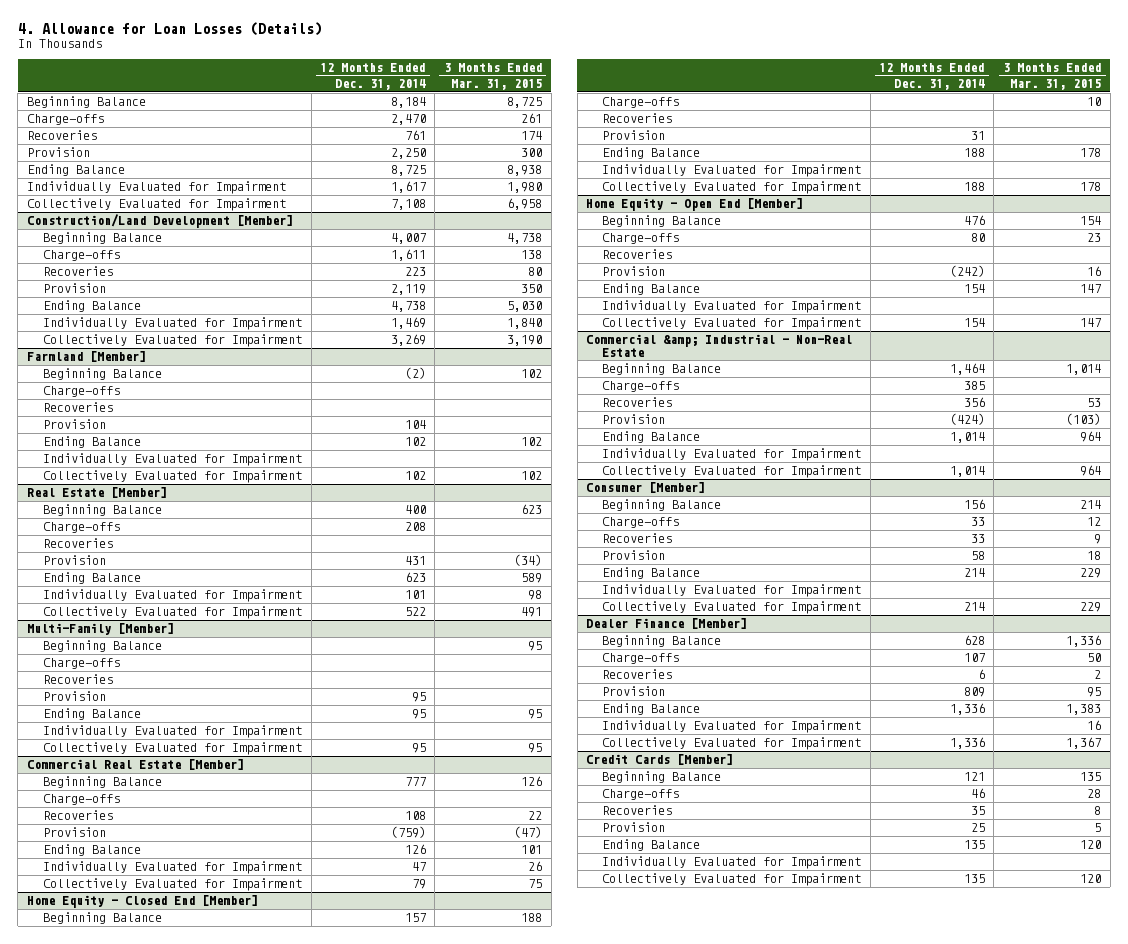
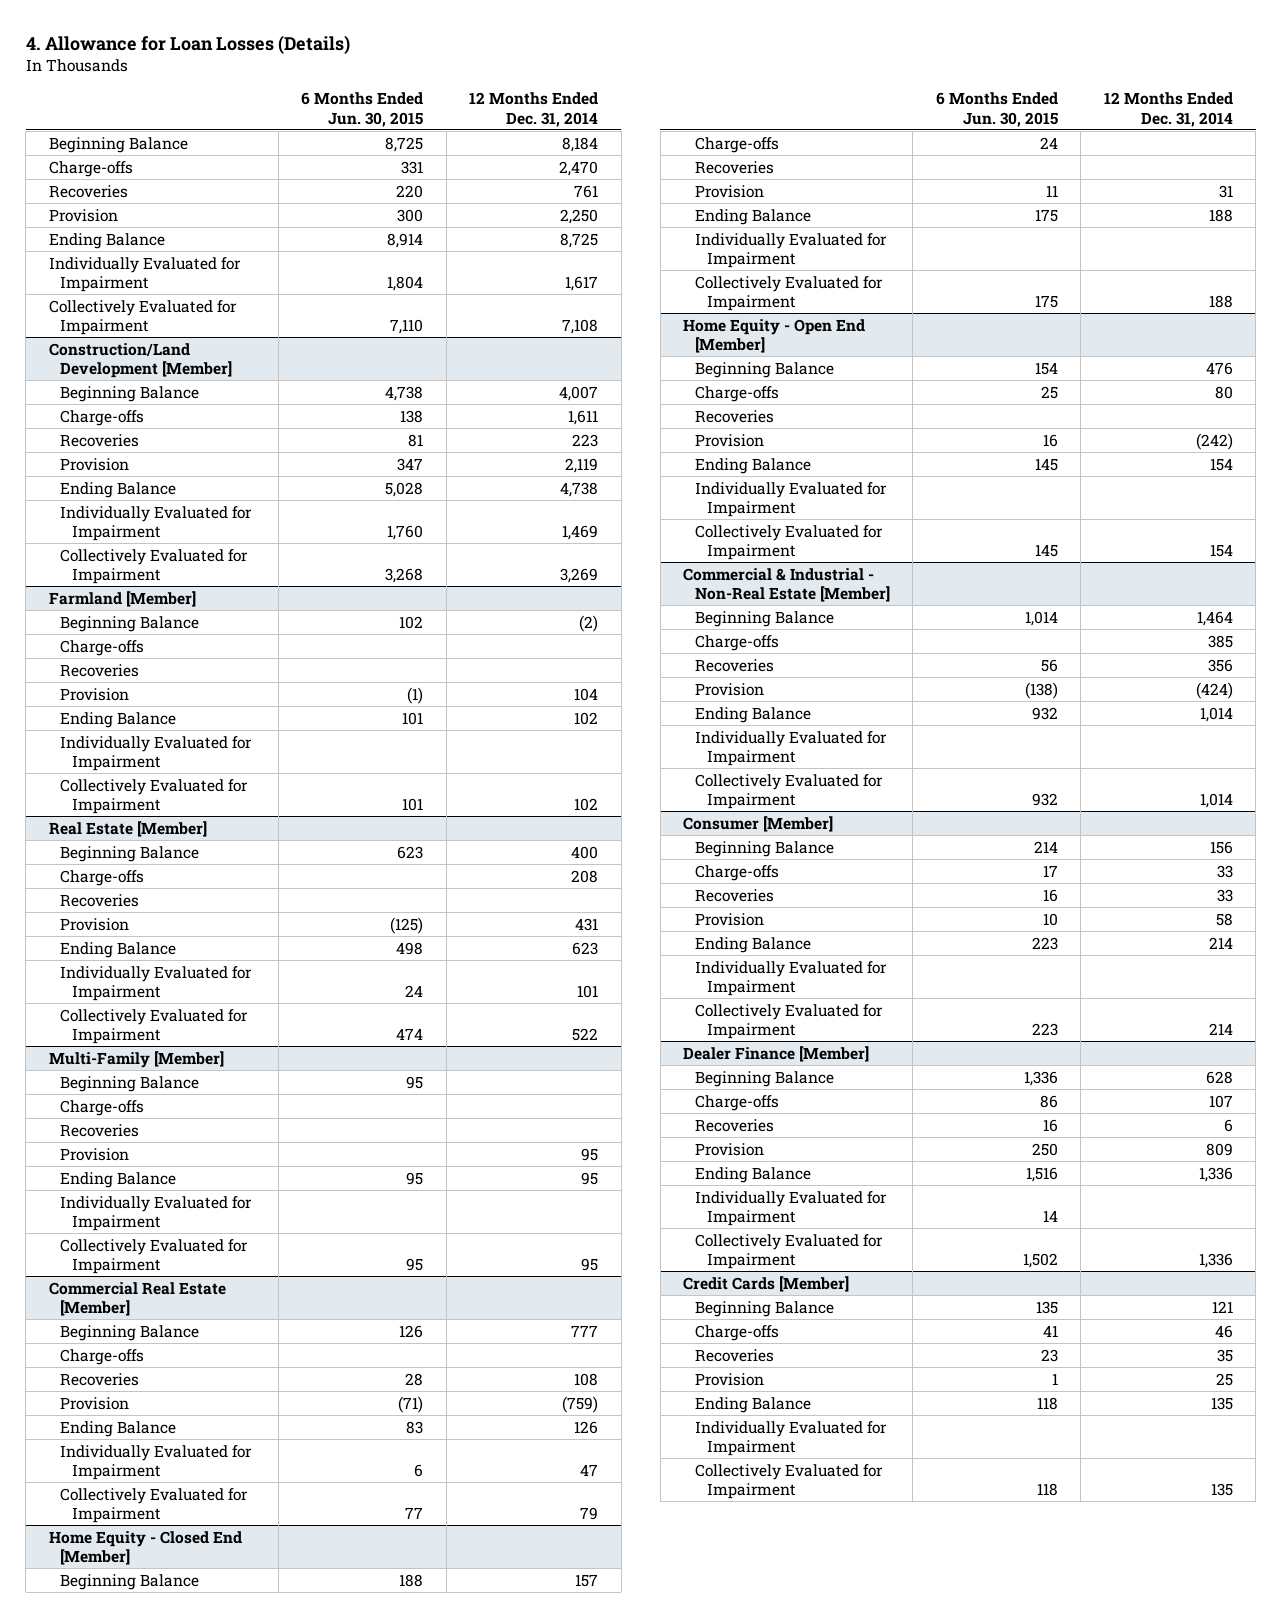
- | 12 Months Ended Dec. 31, 2014 | 3 Months Ended Mar. 31, 2015
+ | 6 Months Ended Jun. 30, 2015 | 12 Months Ended Dec. 31, 2014
- Commercial &amp; Industrial - Non-Real Estate
+ Commercial & Industrial - Non-Real Estate [Member]

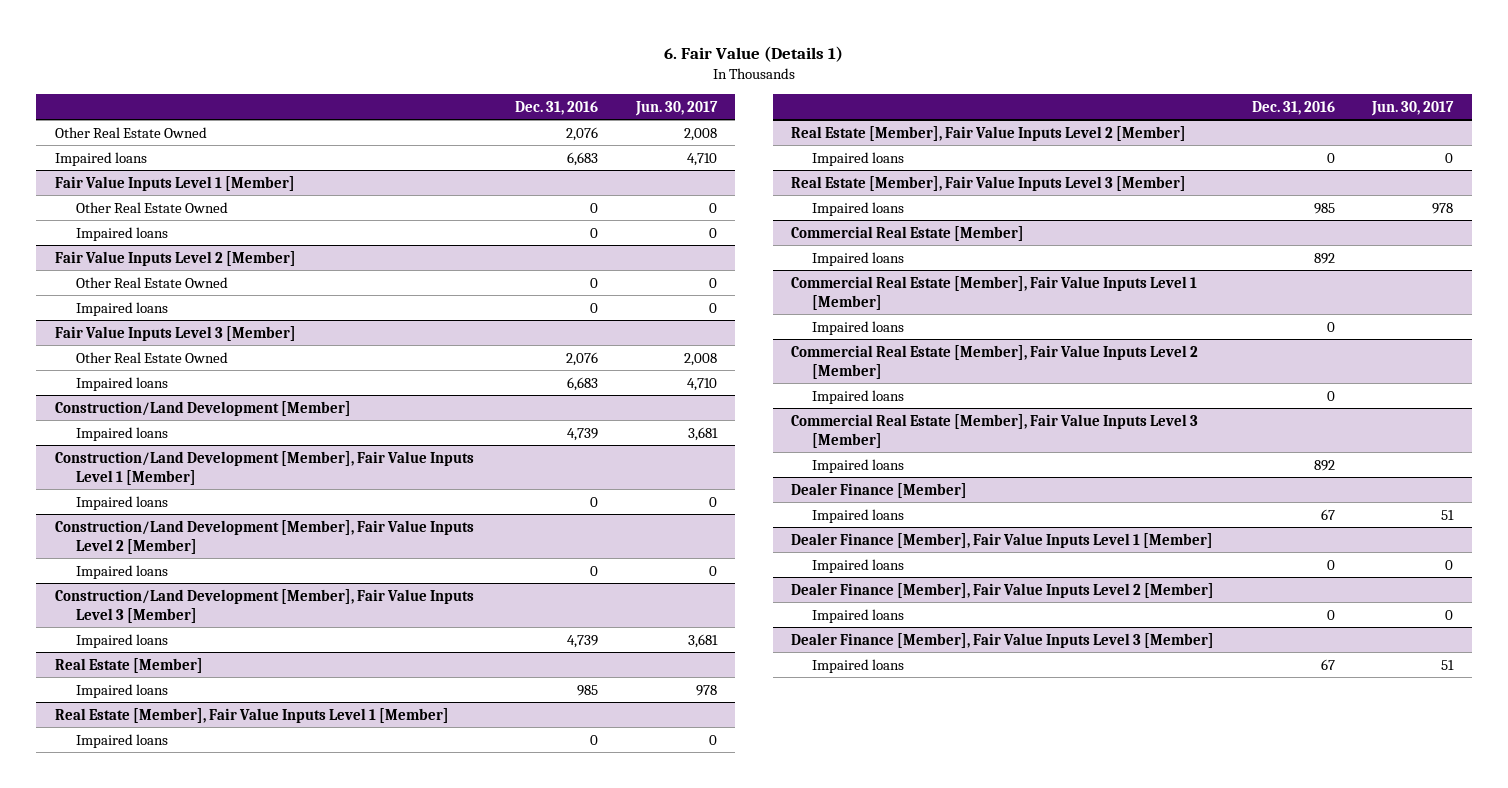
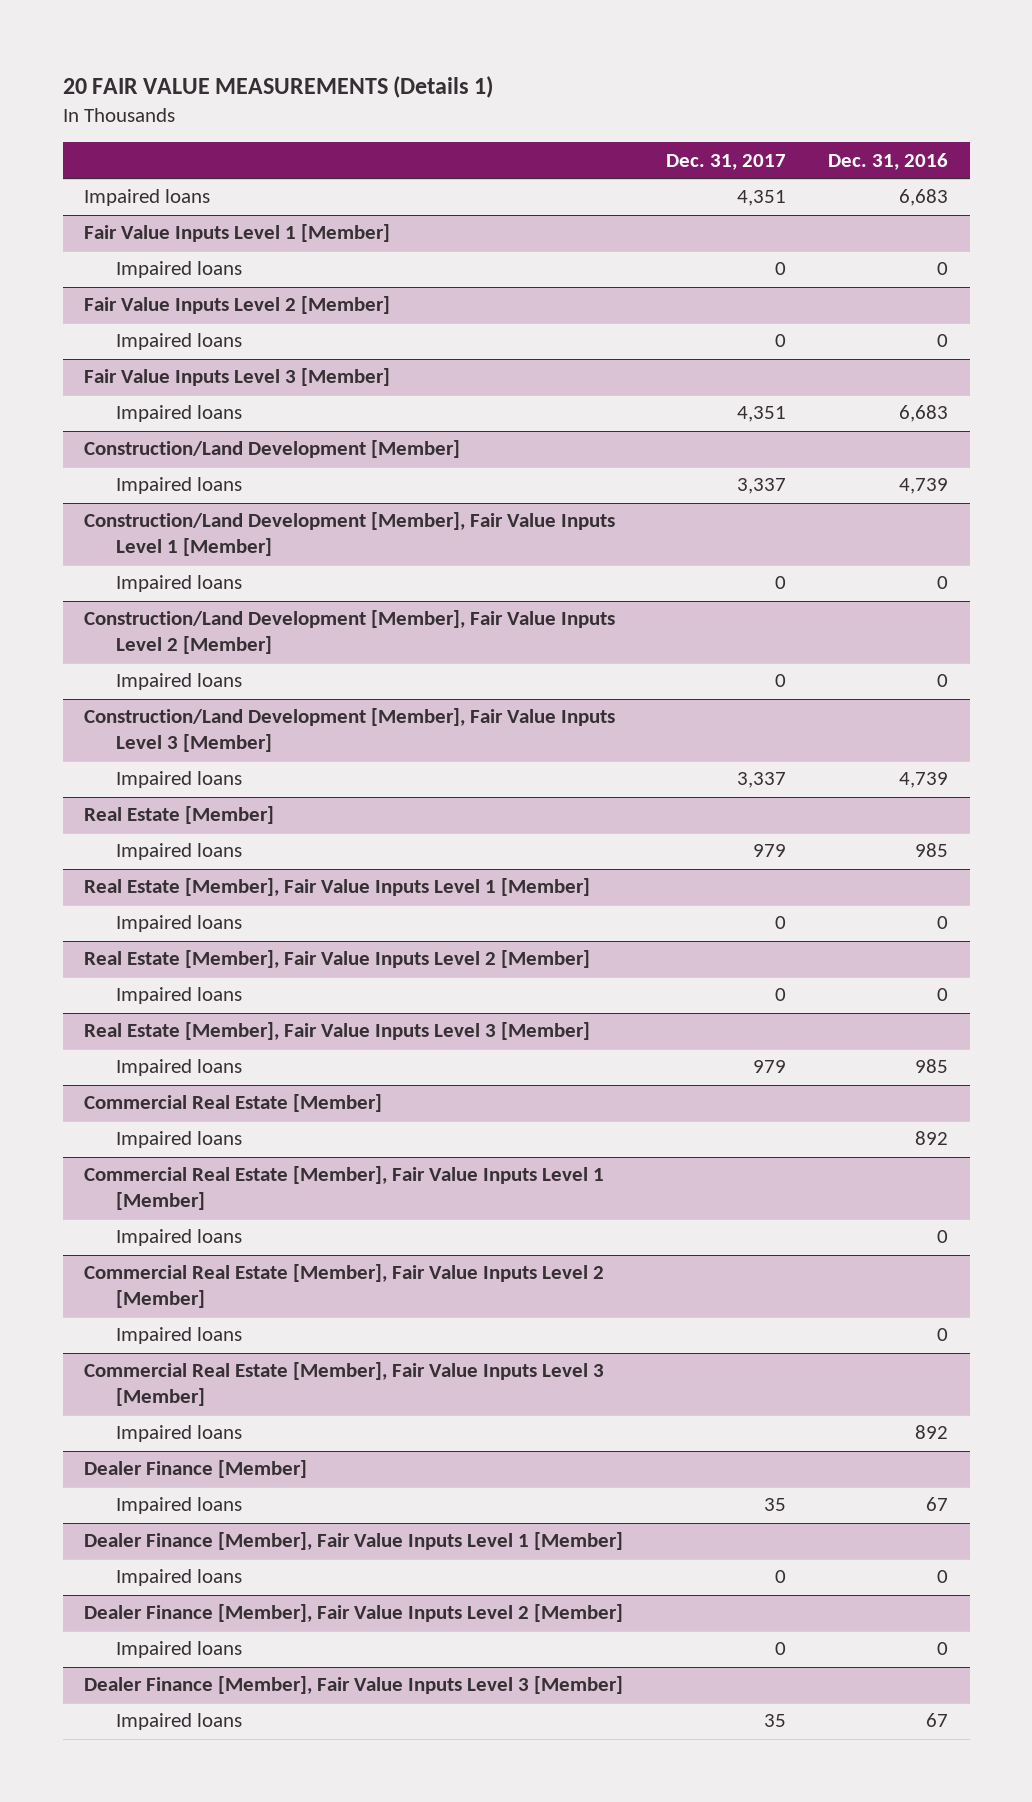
- 6. Fair Value (Details 1)
+ 20 FAIR VALUE MEASUREMENTS (Details 1)
- | Dec. 31, 2016 | Jun. 30, 2017
+ | Dec. 31, 2017 | Dec. 31, 2016
- Other Real Estate Owned | 2,076 | 2,008
@ Fair Value Inputs Level 1 [Member]
- Other Real Estate Owned | 0 | 0
@ Fair Value Inputs Level 2 [Member]
- Other Real Estate Owned | 0 | 0
@ Fair Value Inputs Level 3 [Member]
- Other Real Estate Owned | 2,076 | 2,008

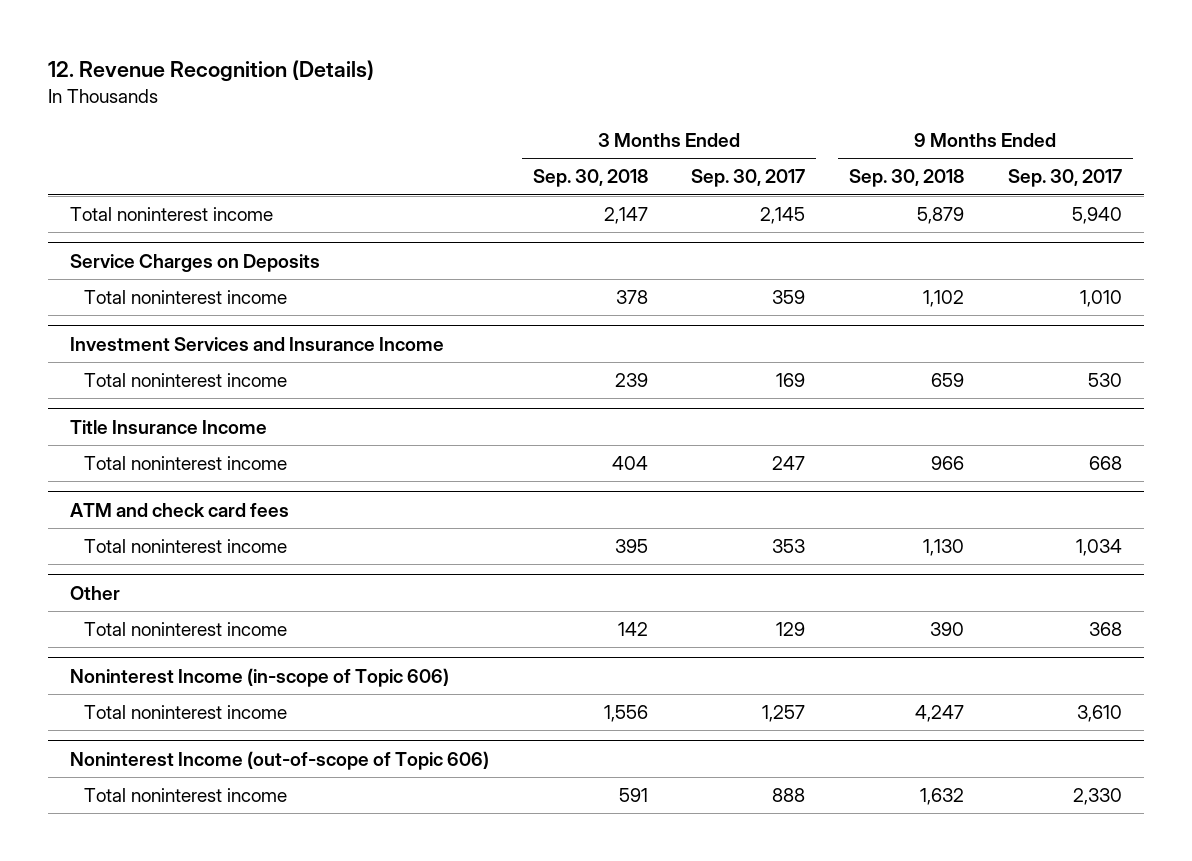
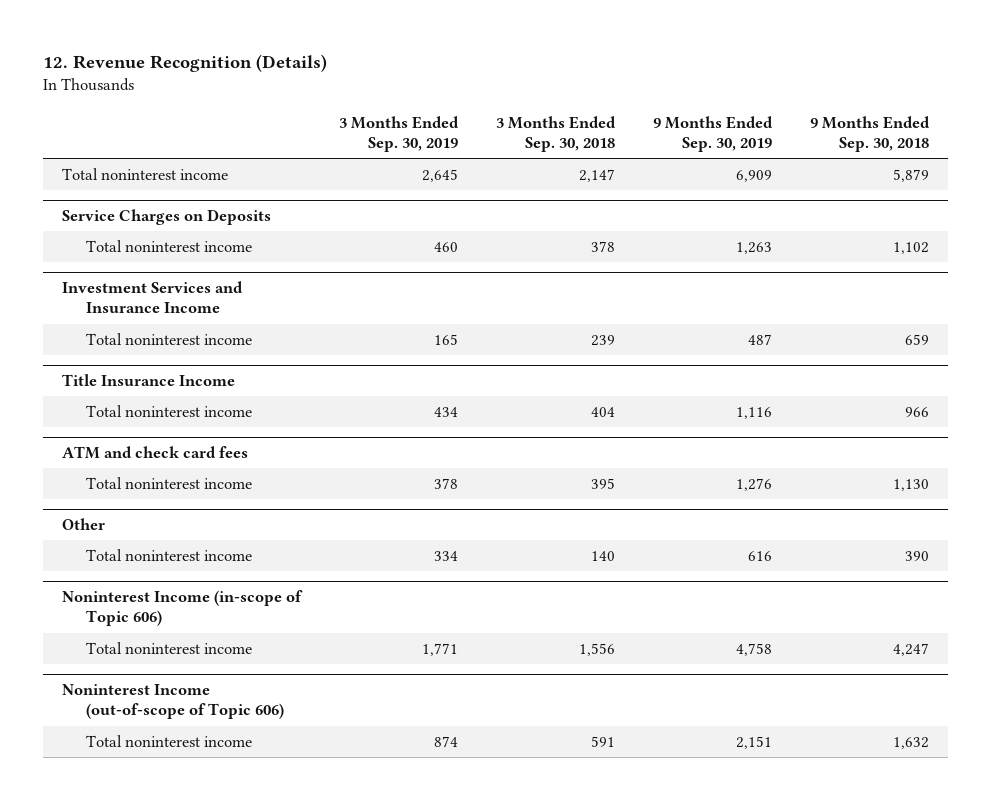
- | 3 Months Ended Sep. 30, 2018 | 3 Months Ended Sep. 30, 2017 | 9 Months Ended Sep. 30, 2018 | 9 Months Ended Sep. 30, 2017
+ | 3 Months Ended Sep. 30, 2019 | 3 Months Ended Sep. 30, 2018 | 9 Months Ended Sep. 30, 2019 | 9 Months Ended Sep. 30, 2018
@ Other
- Total noninterest income | 142 | 129 | 390 | 368
+ Total noninterest income | 334 | 140 | 616 | 390

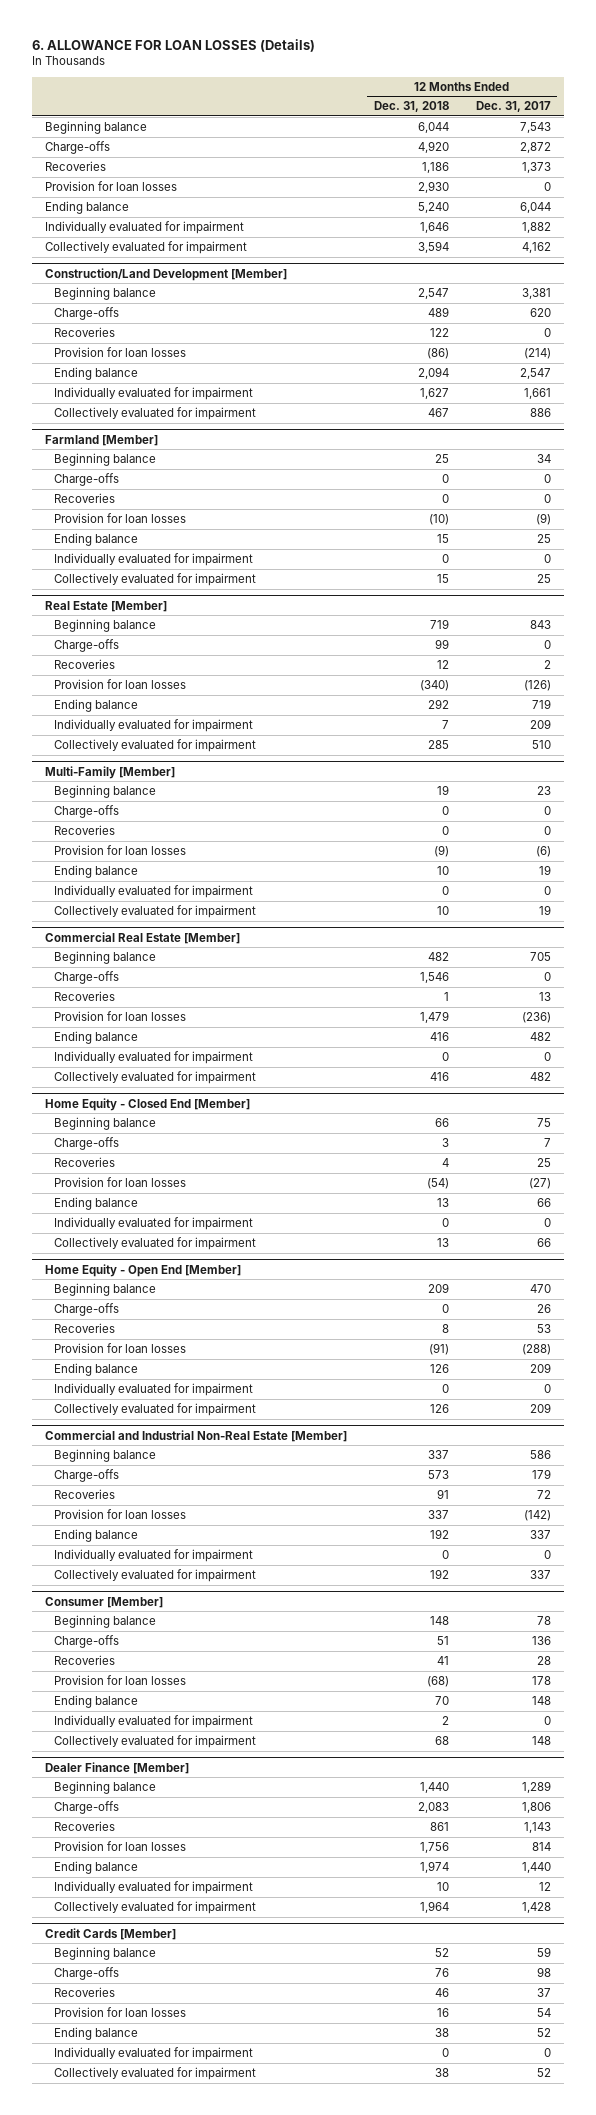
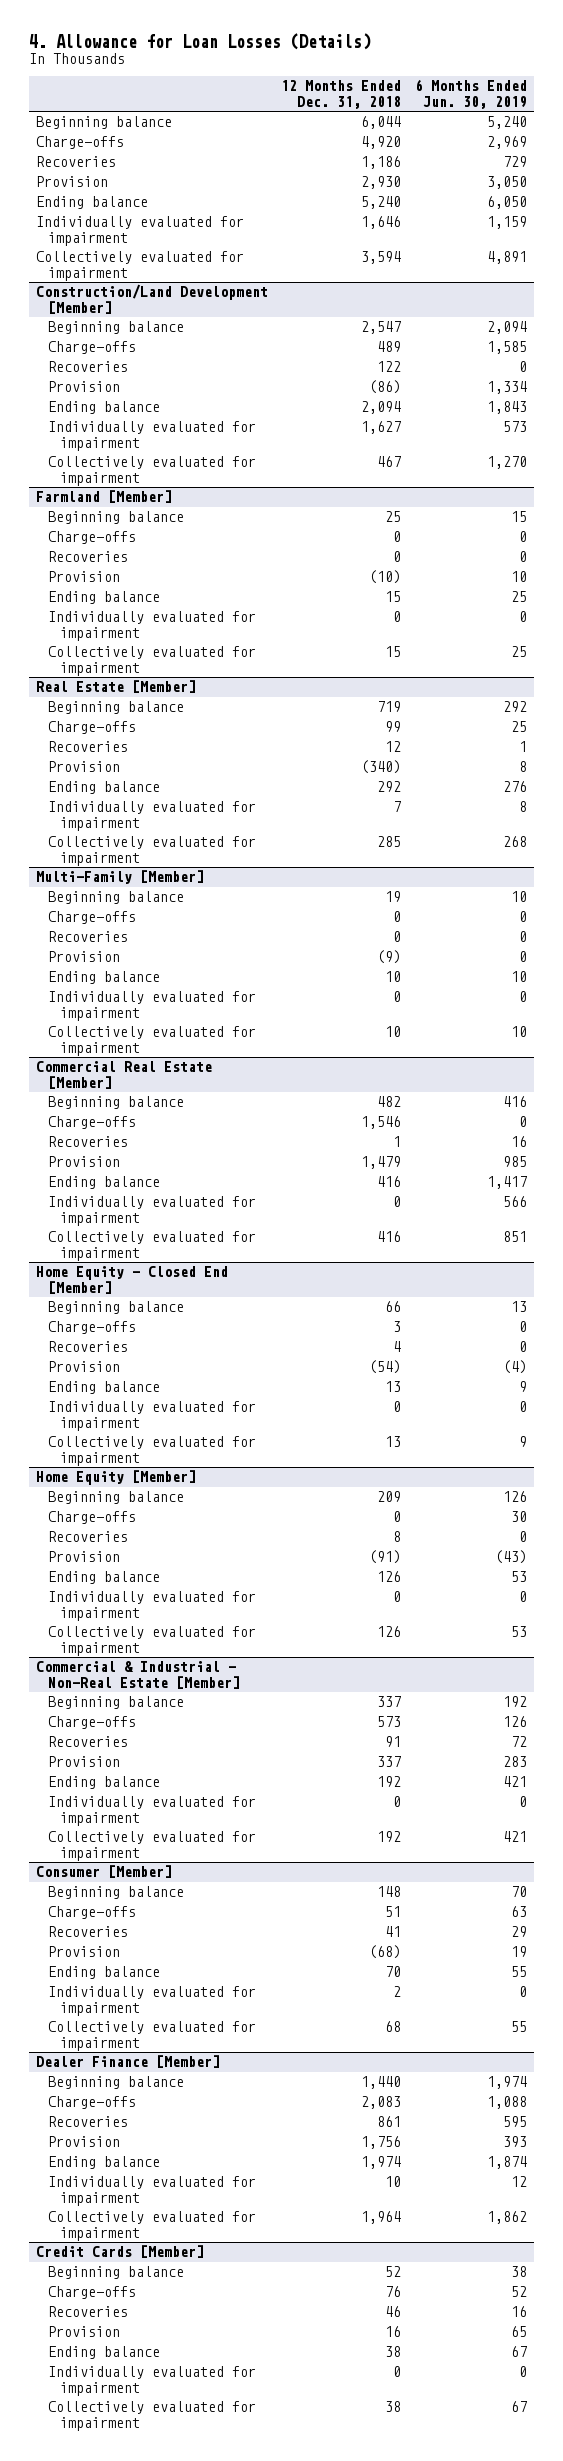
- 6. ALLOWANCE FOR LOAN LOSSES (Details)
+ 4. Allowance for Loan Losses (Details)
- | 12 Months Ended Dec. 31, 2018 | 12 Months Ended Dec. 31, 2017
+ | 12 Months Ended Dec. 31, 2018 | 6 Months Ended Jun. 30, 2019
- Provision for loan losses | 2,930 | 0
+ Provision | 2,930 | 3,050
@ Construction/Land Development [Member]
- Provision for loan losses | (86) | (214)
+ Provision | (86) | 1,334
@ Farmland [Member]
- Provision for loan losses | (10) | (9)
+ Provision | (10) | 10
@ Real Estate [Member]
- Provision for loan losses | (340) | (126)
+ Provision | (340) | 8
@ Multi-Family [Member]
- Provision for loan losses | (9) | (6)
+ Provision | (9) | 0
@ Commercial Real Estate [Member]
- Provision for loan losses | 1,479 | (236)
+ Provision | 1,479 | 985
@ Home Equity - Closed End [Member]
- Provision for loan losses | (54) | (27)
+ Provision | (54) | (4)
- Home Equity - Open End [Member]
+ Home Equity [Member]
- Provision for loan losses | (91) | (288)
+ Provision | (91) | (43)
- Commercial and Industrial Non-Real Estate [Member]
+ Commercial & Industrial - Non-Real Estate [Member]
- Provision for loan losses | 337 | (142)
+ Provision | 337 | 283
@ Consumer [Member]
- Provision for loan losses | (68) | 178
+ Provision | (68) | 19
@ Dealer Finance [Member]
- Provision for loan losses | 1,756 | 814
+ Provision | 1,756 | 393
@ Credit Cards [Member]
- Provision for loan losses | 16 | 54
+ Provision | 16 | 65

